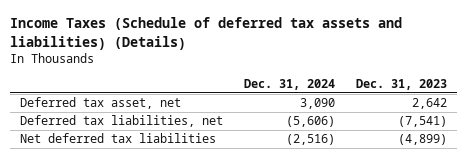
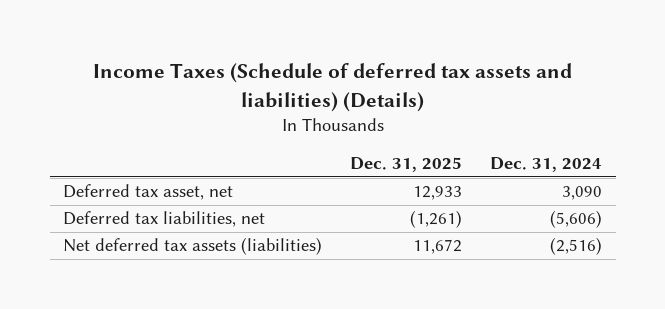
- | Dec. 31, 2024 | Dec. 31, 2023
+ | Dec. 31, 2025 | Dec. 31, 2024
- Net deferred tax liabilities | (2,516) | (4,899)
+ Net deferred tax assets (liabilities) | 11,672 | (2,516)

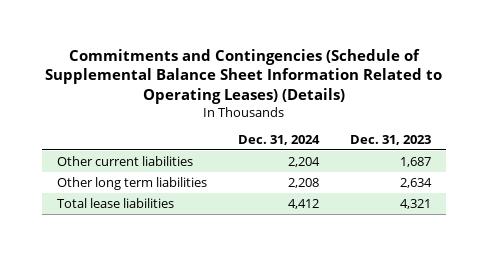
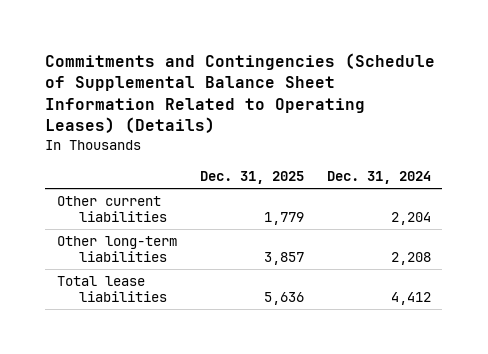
- | Dec. 31, 2024 | Dec. 31, 2023
+ | Dec. 31, 2025 | Dec. 31, 2024
- Other long term liabilities | 2,208 | 2,634
+ Other long-term liabilities | 3,857 | 2,208

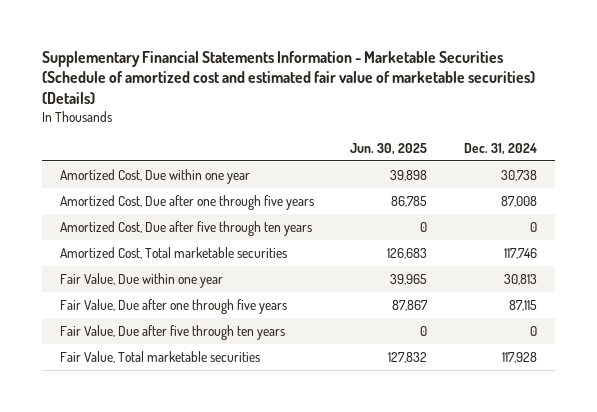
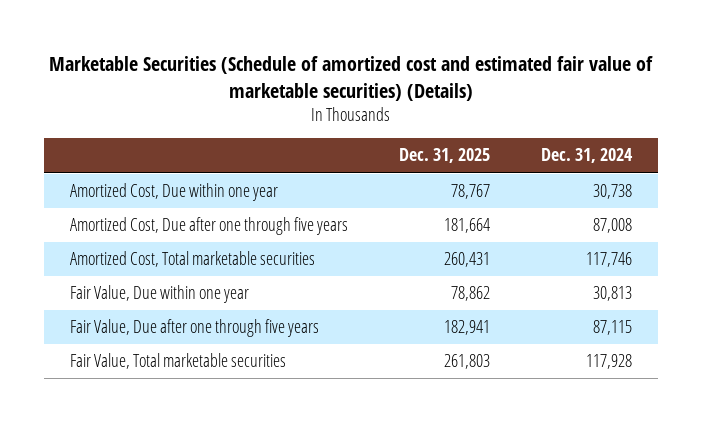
- Supplementary Financial Statements Information - Marketable Securities (Schedule of amortized cost and estimated fair value of marketable securities) (Details)
+ Marketable Securities (Schedule of amortized cost and estimated fair value of marketable securities) (Details)
- | Jun. 30, 2025 | Dec. 31, 2024
+ | Dec. 31, 2025 | Dec. 31, 2024
- Amortized Cost, Due after five through ten years | 0 | 0
- Fair Value, Due after five through ten years | 0 | 0

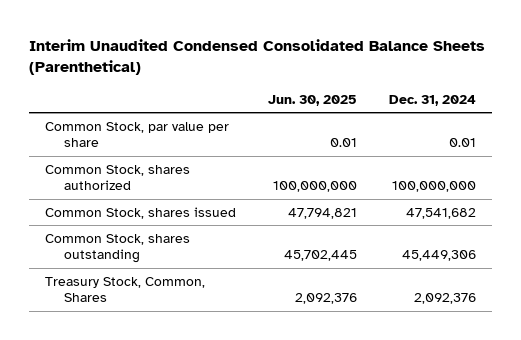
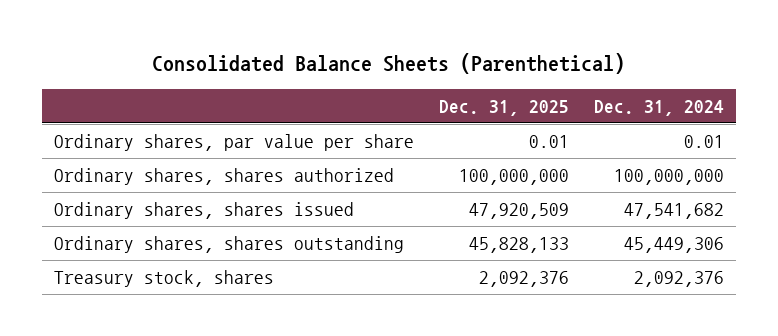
- Interim Unaudited Condensed Consolidated Balance Sheets (Parenthetical)
+ Consolidated Balance Sheets (Parenthetical)
- | Jun. 30, 2025 | Dec. 31, 2024
+ | Dec. 31, 2025 | Dec. 31, 2024
- Common Stock, par value per share | 0.01 | 0.01
- Common Stock, shares authorized | 100,000,000 | 100,000,000
- Common Stock, shares issued | 47,794,821 | 47,541,682
- Common Stock, shares outstanding | 45,702,445 | 45,449,306
- Treasury Stock, Common, Shares | 2,092,376 | 2,092,376
+ Ordinary shares, par value per share | 0.01 | 0.01
+ Ordinary shares, shares authorized | 100,000,000 | 100,000,000
+ Ordinary shares, shares issued | 47,920,509 | 47,541,682
+ Ordinary shares, shares outstanding | 45,828,133 | 45,449,306
+ Treasury stock, shares | 2,092,376 | 2,092,376

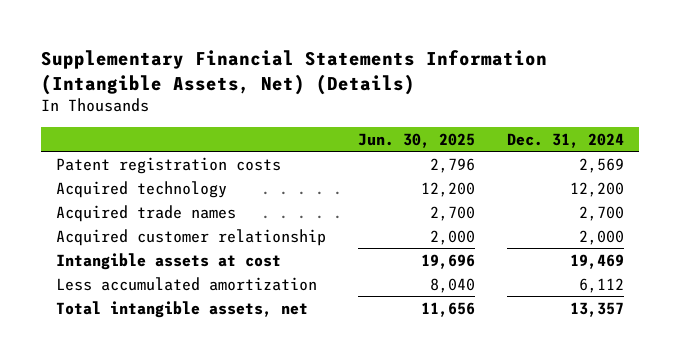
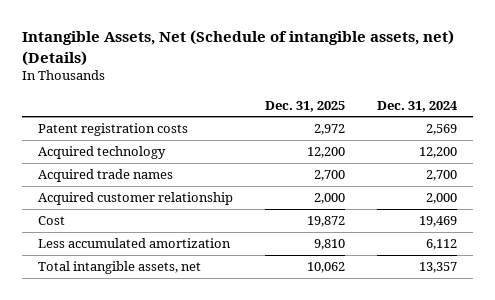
- Supplementary Financial Statements Information (Intangible Assets, Net) (Details)
+ Intangible Assets, Net (Schedule of intangible assets, net) (Details)
- | Jun. 30, 2025 | Dec. 31, 2024
+ | Dec. 31, 2025 | Dec. 31, 2024
- Intangible assets at cost | 19,696 | 19,469
+ Cost | 19,872 | 19,469

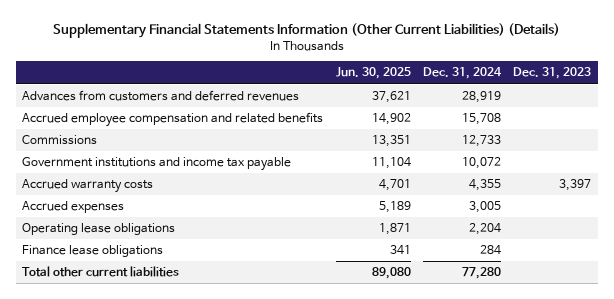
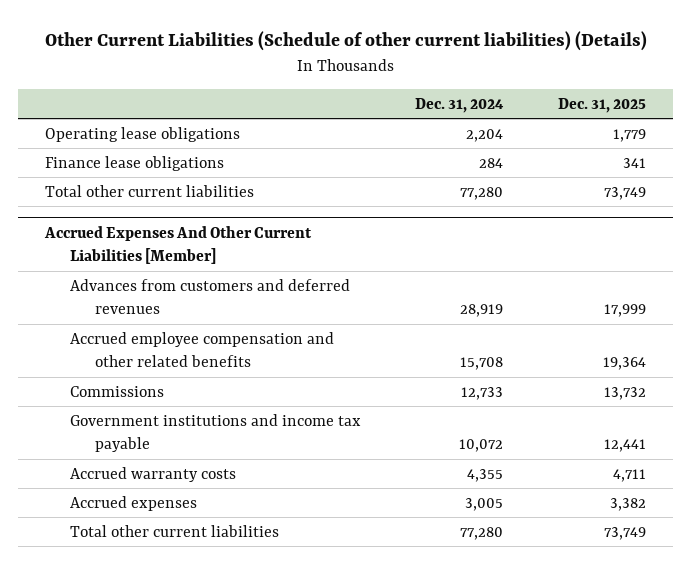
- Supplementary Financial Statements Information (Other Current Liabilities) (Details)
+ Other Current Liabilities (Schedule of other current liabilities) (Details)
- | Jun. 30, 2025 | Dec. 31, 2024 | Dec. 31, 2023
+ | Dec. 31, 2024 | Dec. 31, 2025
moved up: Operating lease obligations | 2,204 | 1,779
moved up: Finance lease obligations | 284 | 341
+ Total other current liabilities | 77,280 | 73,749
+ Accrued Expenses And Other Current Liabilities [Member]
- Accrued employee compensation and related benefits | 14,902 | 15,708 |
+ Accrued employee compensation and other related benefits | 15,708 | 19,364

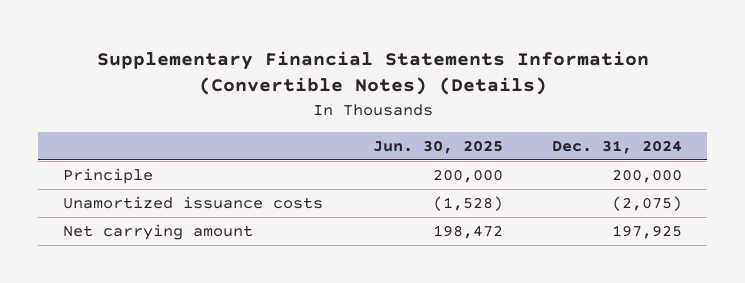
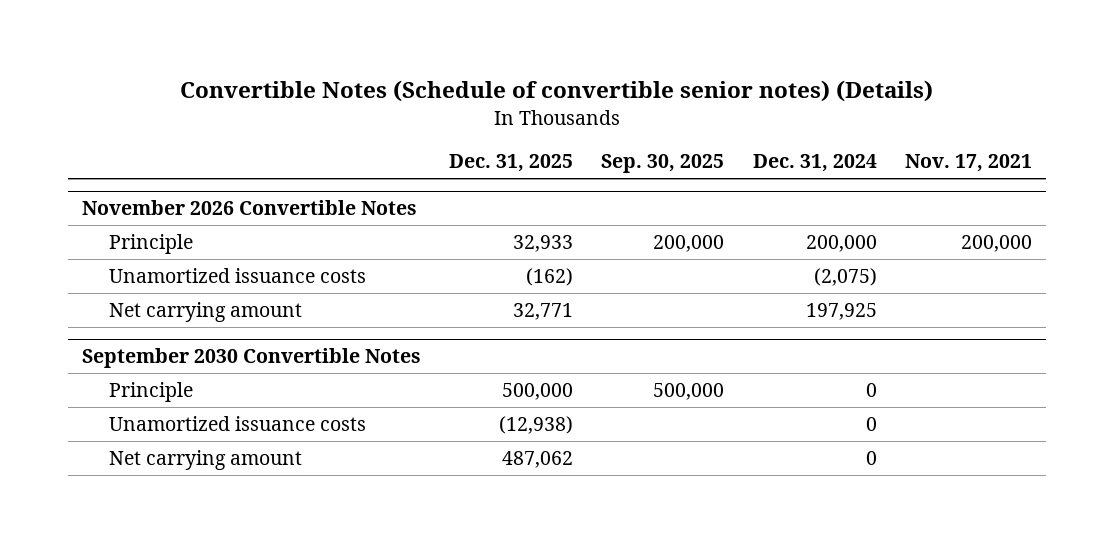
- Supplementary Financial Statements Information (Convertible Notes) (Details)
+ Convertible Notes (Schedule of convertible senior notes) (Details)
- | Jun. 30, 2025 | Dec. 31, 2024
+ | Dec. 31, 2025 | Sep. 30, 2025 | Dec. 31, 2024 | Nov. 17, 2021
+ November 2026 Convertible Notes
+ September 2030 Convertible Notes
+ Principle | 500,000 | 500,000 | 0 |
+ Unamortized issuance costs | (12,938) | | 0 |
+ Net carrying amount | 487,062 | | 0 |

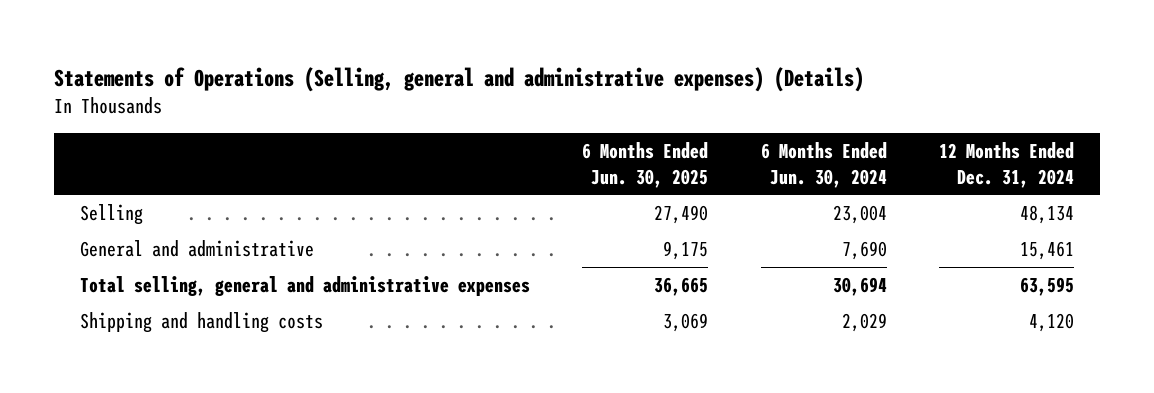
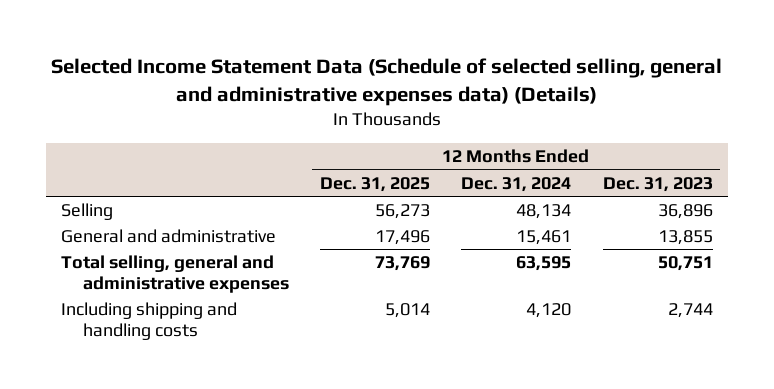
- Statements of Operations (Selling, general and administrative expenses) (Details)
+ Selected Income Statement Data (Schedule of selected selling, general and administrative expenses data) (Details)
- | 6 Months Ended Jun. 30, 2025 | 6 Months Ended Jun. 30, 2024 | 12 Months Ended Dec. 31, 2024
+ | 12 Months Ended Dec. 31, 2025 | 12 Months Ended Dec. 31, 2024 | 12 Months Ended Dec. 31, 2023
- Shipping and handling costs | 3,069 | 2,029 | 4,120
+ Including shipping and handling costs | 5,014 | 4,120 | 2,744

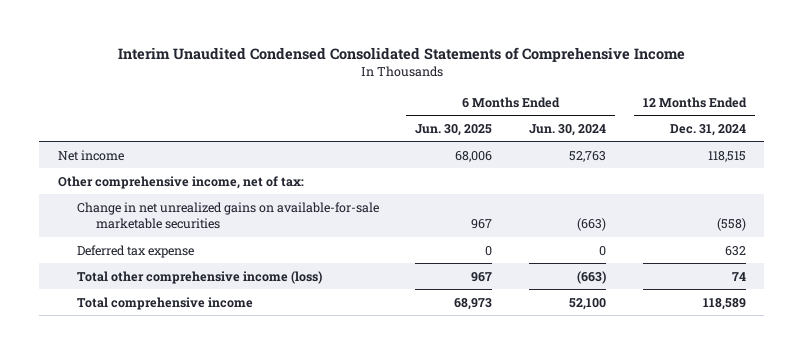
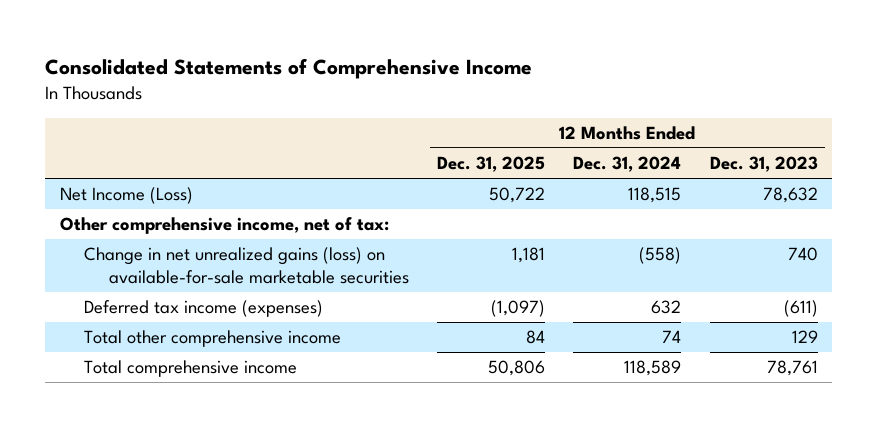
- Interim Unaudited Condensed Consolidated Statements of Comprehensive Income
+ Consolidated Statements of Comprehensive Income
- | 6 Months Ended Jun. 30, 2025 | 6 Months Ended Jun. 30, 2024 | 12 Months Ended Dec. 31, 2024
+ | 12 Months Ended Dec. 31, 2025 | 12 Months Ended Dec. 31, 2024 | 12 Months Ended Dec. 31, 2023
- Net income | 68,006 | 52,763 | 118,515
+ Net Income (Loss) | 50,722 | 118,515 | 78,632
- Change in net unrealized gains on available-for-sale marketable securities | 967 | (663) | (558)
- Deferred tax expense | 0 | 0 | 632
- Total other comprehensive income (loss) | 967 | (663) | 74
+ Change in net unrealized gains (loss) on available-for-sale marketable securities | 1,181 | (558) | 740
+ Deferred tax income (expenses) | (1,097) | 632 | (611)
+ Total other comprehensive income | 84 | 74 | 129

